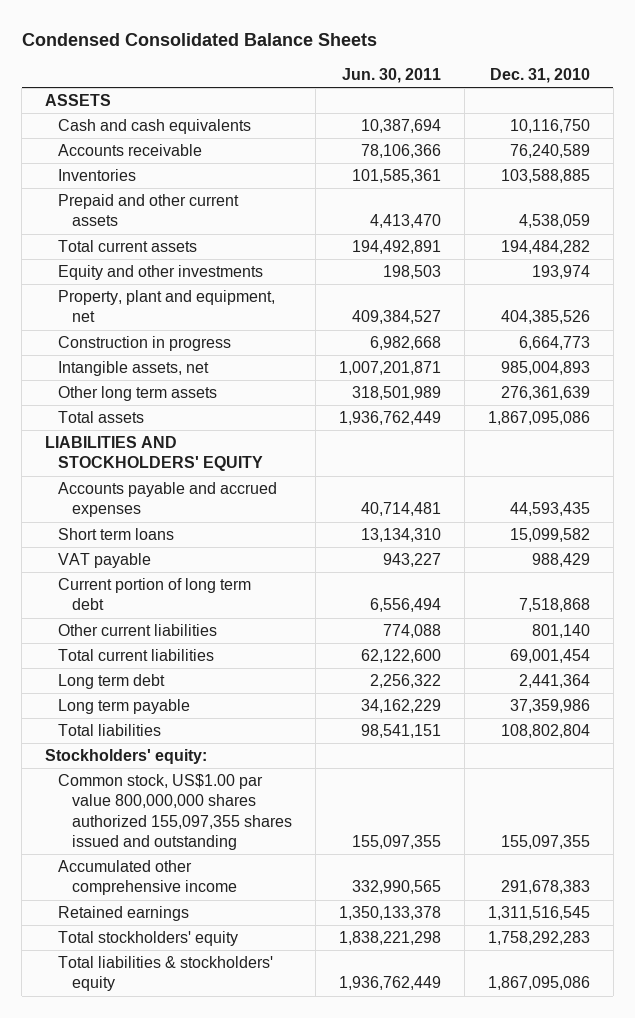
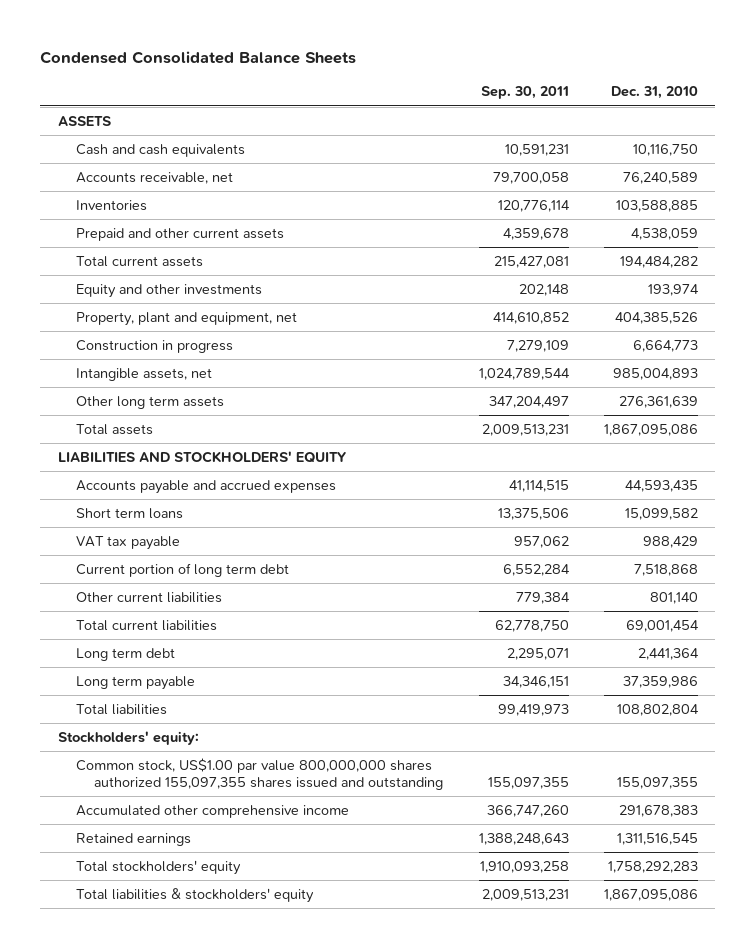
- | Jun. 30, 2011 | Dec. 31, 2010
+ | Sep. 30, 2011 | Dec. 31, 2010
- Accounts receivable | 78,106,366 | 76,240,589
+ Accounts receivable, net | 79,700,058 | 76,240,589
- VAT payable | 943,227 | 988,429
+ VAT tax payable | 957,062 | 988,429

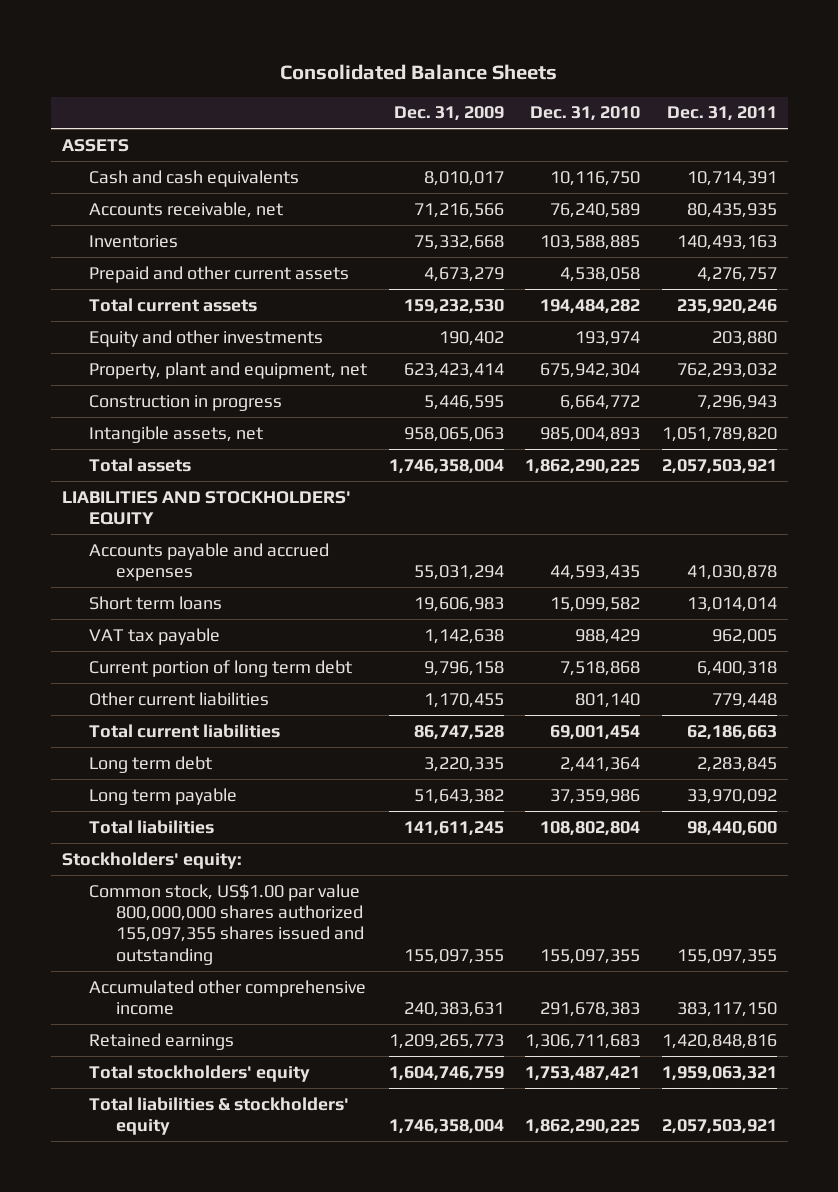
- Condensed Consolidated Balance Sheets
+ Consolidated Balance Sheets
- | Sep. 30, 2011 | Dec. 31, 2010
+ | Dec. 31, 2009 | Dec. 31, 2010 | Dec. 31, 2011
- Prepaid and other current assets | 4,359,678 | 4,538,059
+ Prepaid and other current assets | 4,673,279 | 4,538,058 | 4,276,757
- Property, plant and equipment, net | 414,610,852 | 404,385,526
- Construction in progress | 7,279,109 | 6,664,773
+ Property, plant and equipment, net | 623,423,414 | 675,942,304 | 762,293,032
+ Construction in progress | 5,446,595 | 6,664,772 | 7,296,943
- Other long term assets | 347,204,497 | 276,361,639
- Total assets | 2,009,513,231 | 1,867,095,086
+ Total assets | 1,746,358,004 | 1,862,290,225 | 2,057,503,921
- Retained earnings | 1,388,248,643 | 1,311,516,545
- Total stockholders' equity | 1,910,093,258 | 1,758,292,283
- Total liabilities & stockholders' equity | 2,009,513,231 | 1,867,095,086
+ Retained earnings | 1,209,265,773 | 1,306,711,683 | 1,420,848,816
+ Total stockholders' equity | 1,604,746,759 | 1,753,487,421 | 1,959,063,321
+ Total liabilities & stockholders' equity | 1,746,358,004 | 1,862,290,225 | 2,057,503,921

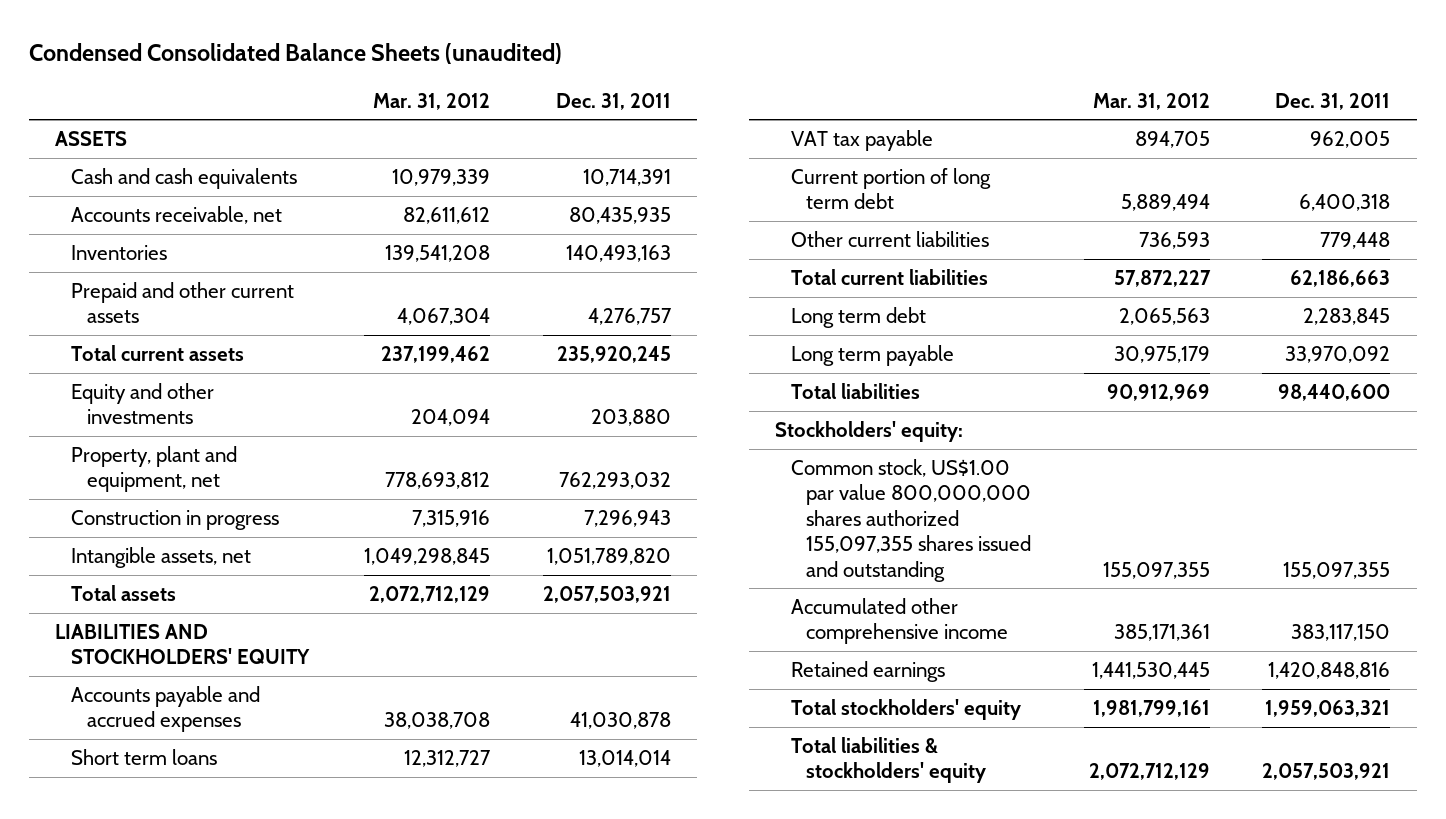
- Consolidated Balance Sheets
+ Condensed Consolidated Balance Sheets (unaudited)
- | Dec. 31, 2009 | Dec. 31, 2010 | Dec. 31, 2011
+ | Mar. 31, 2012 | Dec. 31, 2011
- Total current assets | 159,232,530 | 194,484,282 | 235,920,246
+ Total current assets | 237,199,462 | 235,920,245

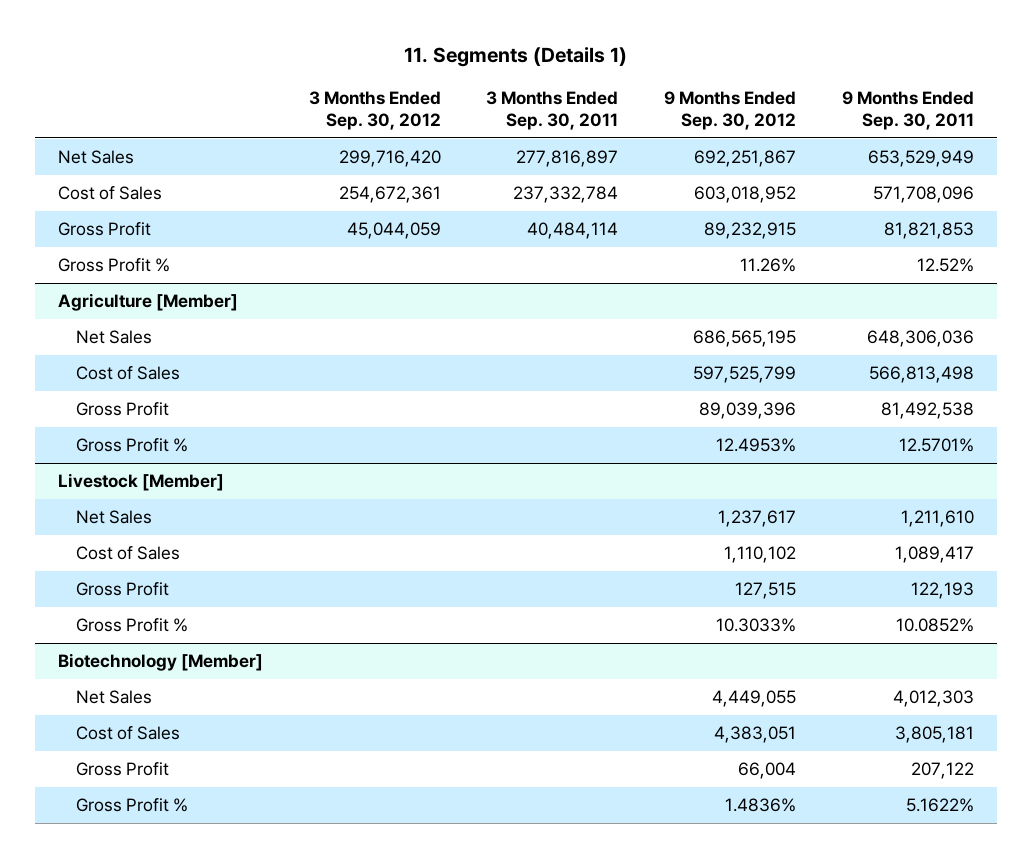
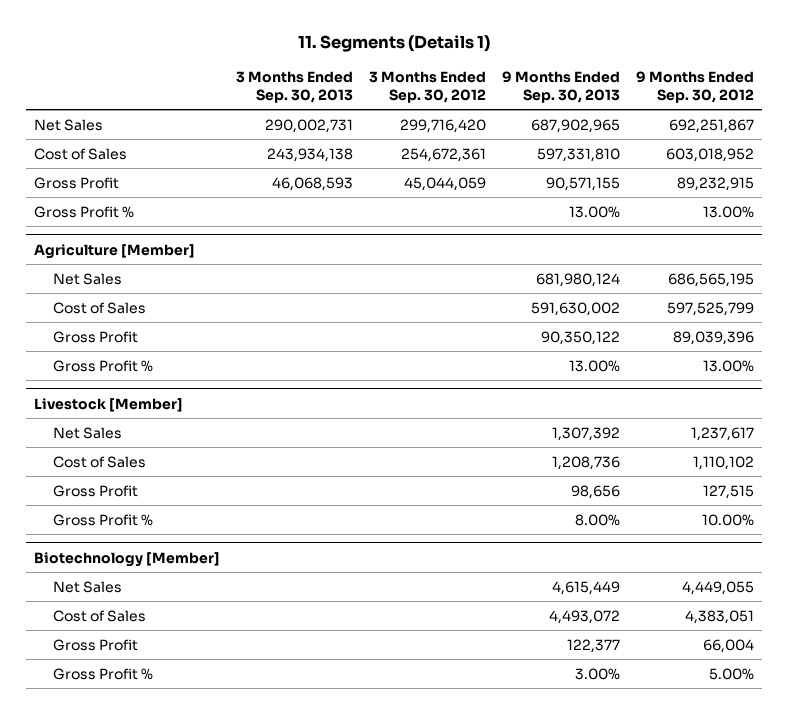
- | 3 Months Ended Sep. 30, 2012 | 3 Months Ended Sep. 30, 2011 | 9 Months Ended Sep. 30, 2012 | 9 Months Ended Sep. 30, 2011
+ | 3 Months Ended Sep. 30, 2013 | 3 Months Ended Sep. 30, 2012 | 9 Months Ended Sep. 30, 2013 | 9 Months Ended Sep. 30, 2012
- Gross Profit % | | | 11.26% | 12.52%
+ Gross Profit % | | | 13.00% | 13.00%
@ Agriculture [Member]
- Gross Profit % | | | 12.4953% | 12.5701%
+ Gross Profit % | | | 13.00% | 13.00%
@ Livestock [Member]
- Gross Profit % | | | 10.3033% | 10.0852%
+ Gross Profit % | | | 8.00% | 10.00%
@ Biotechnology [Member]
- Gross Profit % | | | 1.4836% | 5.1622%
+ Gross Profit % | | | 3.00% | 5.00%

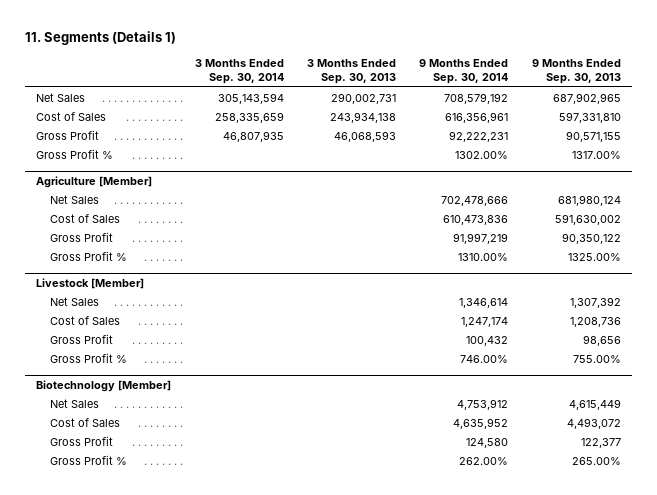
- | 3 Months Ended Sep. 30, 2013 | 3 Months Ended Sep. 30, 2012 | 9 Months Ended Sep. 30, 2013 | 9 Months Ended Sep. 30, 2012
+ | 3 Months Ended Sep. 30, 2014 | 3 Months Ended Sep. 30, 2013 | 9 Months Ended Sep. 30, 2014 | 9 Months Ended Sep. 30, 2013
- Gross Profit % | | | 13.00% | 13.00%
+ Gross Profit % | | | 1302.00% | 1317.00%
@ Agriculture [Member]
- Gross Profit % | | | 13.00% | 13.00%
+ Gross Profit % | | | 1310.00% | 1325.00%
@ Livestock [Member]
- Gross Profit % | | | 8.00% | 10.00%
+ Gross Profit % | | | 746.00% | 755.00%
@ Biotechnology [Member]
- Gross Profit % | | | 3.00% | 5.00%
+ Gross Profit % | | | 262.00% | 265.00%

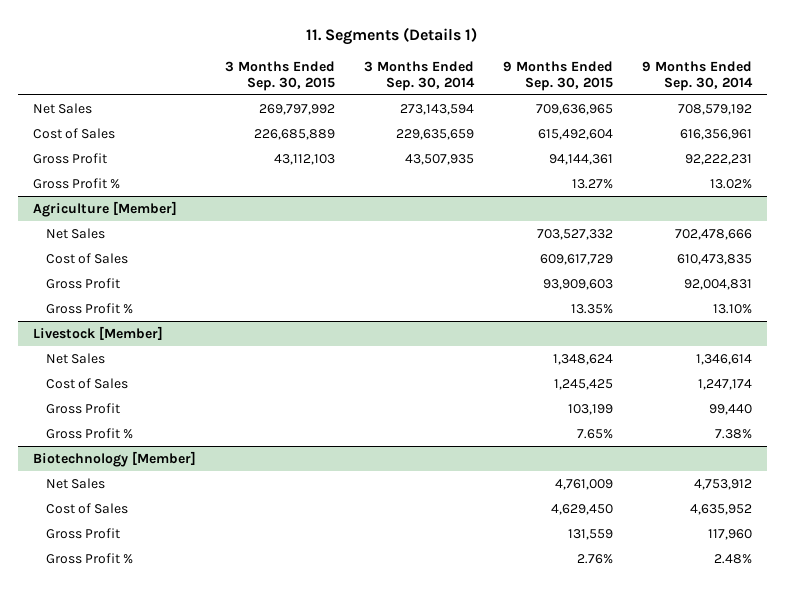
- | 3 Months Ended Sep. 30, 2014 | 3 Months Ended Sep. 30, 2013 | 9 Months Ended Sep. 30, 2014 | 9 Months Ended Sep. 30, 2013
+ | 3 Months Ended Sep. 30, 2015 | 3 Months Ended Sep. 30, 2014 | 9 Months Ended Sep. 30, 2015 | 9 Months Ended Sep. 30, 2014
- Net Sales | 305,143,594 | 290,002,731 | 708,579,192 | 687,902,965
- Cost of Sales | 258,335,659 | 243,934,138 | 616,356,961 | 597,331,810
- Gross Profit | 46,807,935 | 46,068,593 | 92,222,231 | 90,571,155
- Gross Profit % | | | 1302.00% | 1317.00%
+ Net Sales | 269,797,992 | 273,143,594 | 709,636,965 | 708,579,192
+ Cost of Sales | 226,685,889 | 229,635,659 | 615,492,604 | 616,356,961
+ Gross Profit | 43,112,103 | 43,507,935 | 94,144,361 | 92,222,231
+ Gross Profit % | | | 13.27% | 13.02%
@ Agriculture [Member]
- Cost of Sales | | | 610,473,836 | 591,630,002
- Gross Profit | | | 91,997,219 | 90,350,122
- Gross Profit % | | | 1310.00% | 1325.00%
+ Cost of Sales | | | 609,617,729 | 610,473,835
+ Gross Profit | | | 93,909,603 | 92,004,831
+ Gross Profit % | | | 13.35% | 13.10%
@ Livestock [Member]
- Gross Profit | | | 100,432 | 98,656
- Gross Profit % | | | 746.00% | 755.00%
+ Gross Profit | | | 103,199 | 99,440
+ Gross Profit % | | | 7.65% | 7.38%
@ Biotechnology [Member]
- Gross Profit | | | 124,580 | 122,377
- Gross Profit % | | | 262.00% | 265.00%
+ Gross Profit | | | 131,559 | 117,960
+ Gross Profit % | | | 2.76% | 2.48%

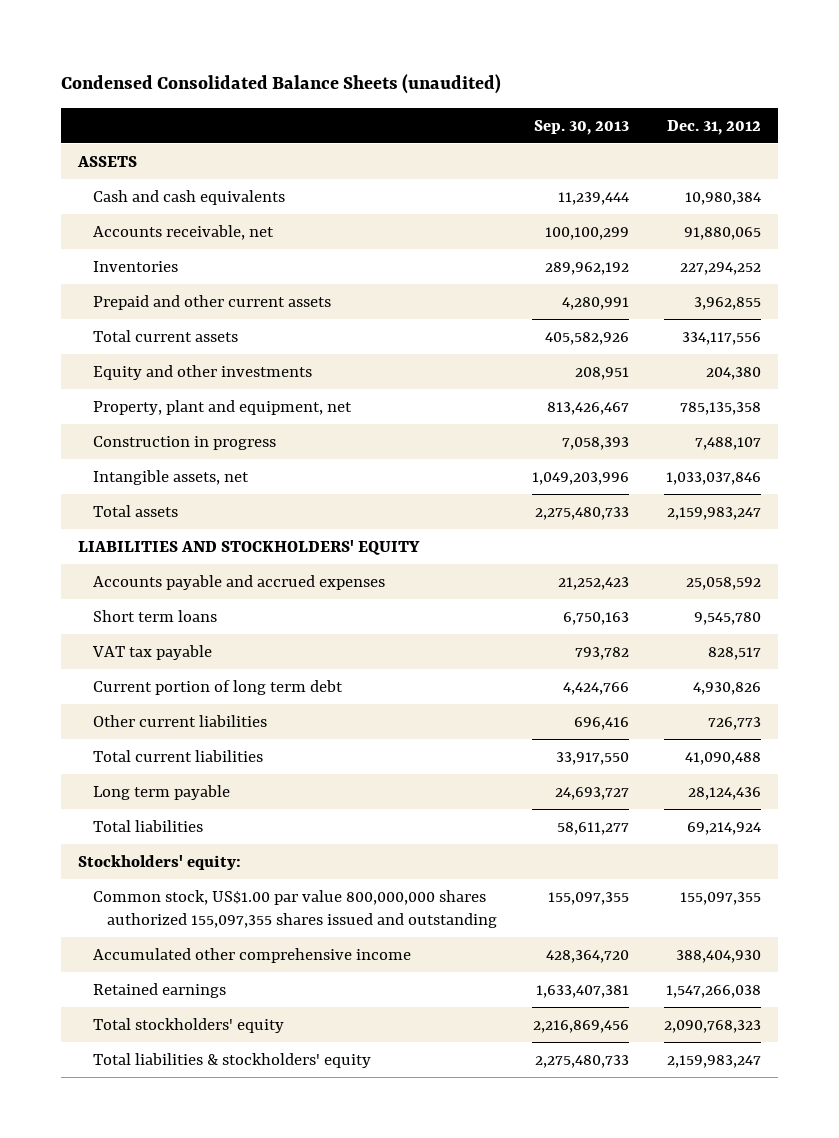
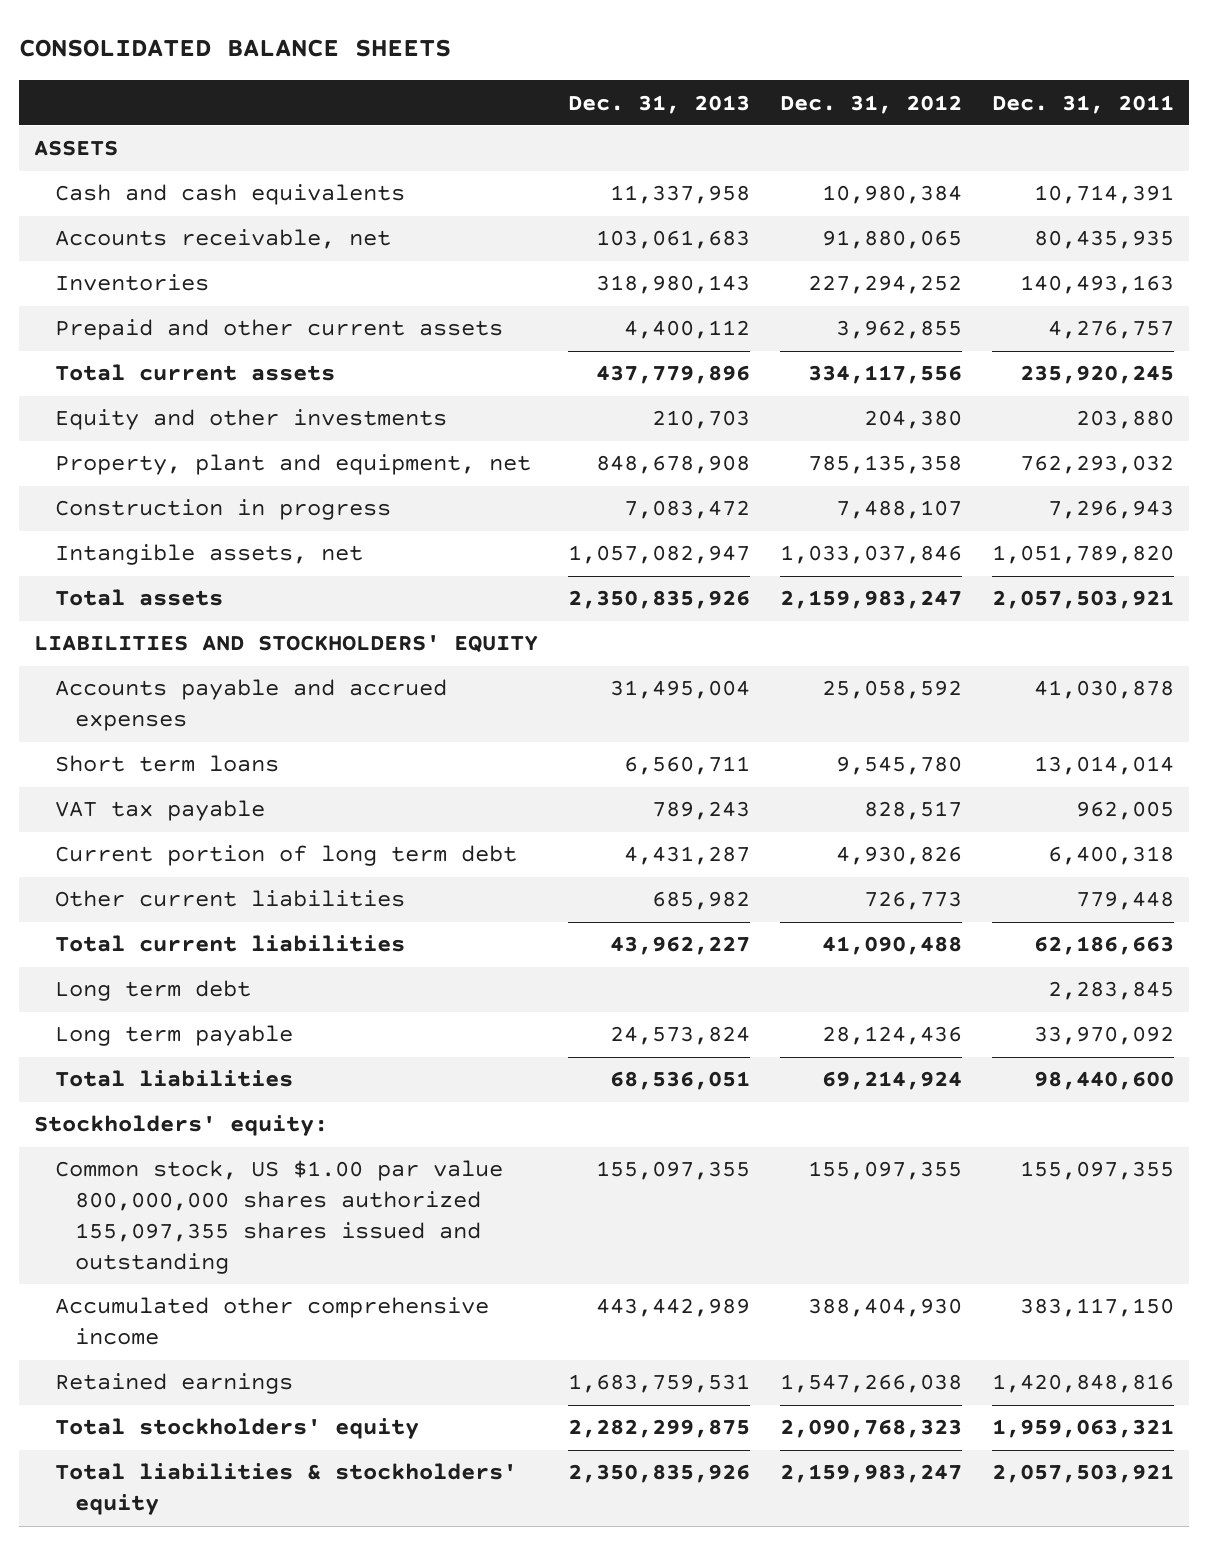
- Condensed Consolidated Balance Sheets (unaudited)
+ CONSOLIDATED BALANCE SHEETS
- | Sep. 30, 2013 | Dec. 31, 2012
+ | Dec. 31, 2013 | Dec. 31, 2012 | Dec. 31, 2011
+ Long term debt | | | 2,283,845
- Common stock, US$1.00 par value 800,000,000 shares authorized 155,097,355 shares issued and outstanding | 155,097,355 | 155,097,355
+ Common stock, US $1.00 par value 800,000,000 shares authorized 155,097,355 shares issued and outstanding | 155,097,355 | 155,097,355 | 155,097,355

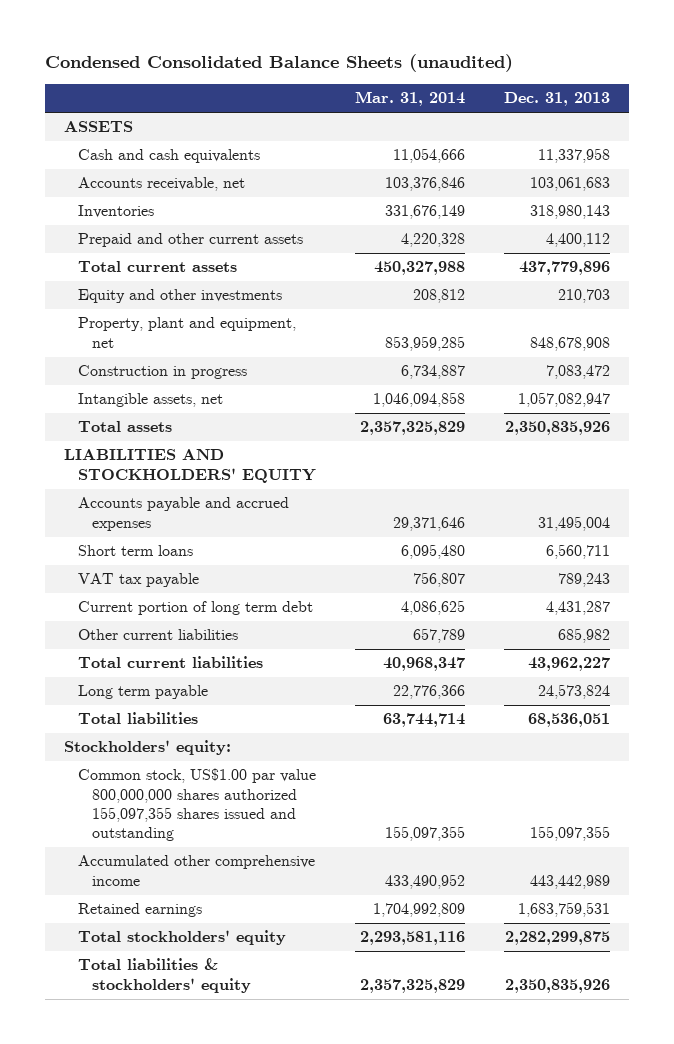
- CONSOLIDATED BALANCE SHEETS
+ Condensed Consolidated Balance Sheets (unaudited)
- | Dec. 31, 2013 | Dec. 31, 2012 | Dec. 31, 2011
+ | Mar. 31, 2014 | Dec. 31, 2013
- Long term debt | | | 2,283,845
- Common stock, US $1.00 par value 800,000,000 shares authorized 155,097,355 shares issued and outstanding | 155,097,355 | 155,097,355 | 155,097,355
+ Common stock, US$1.00 par value 800,000,000 shares authorized 155,097,355 shares issued and outstanding | 155,097,355 | 155,097,355

